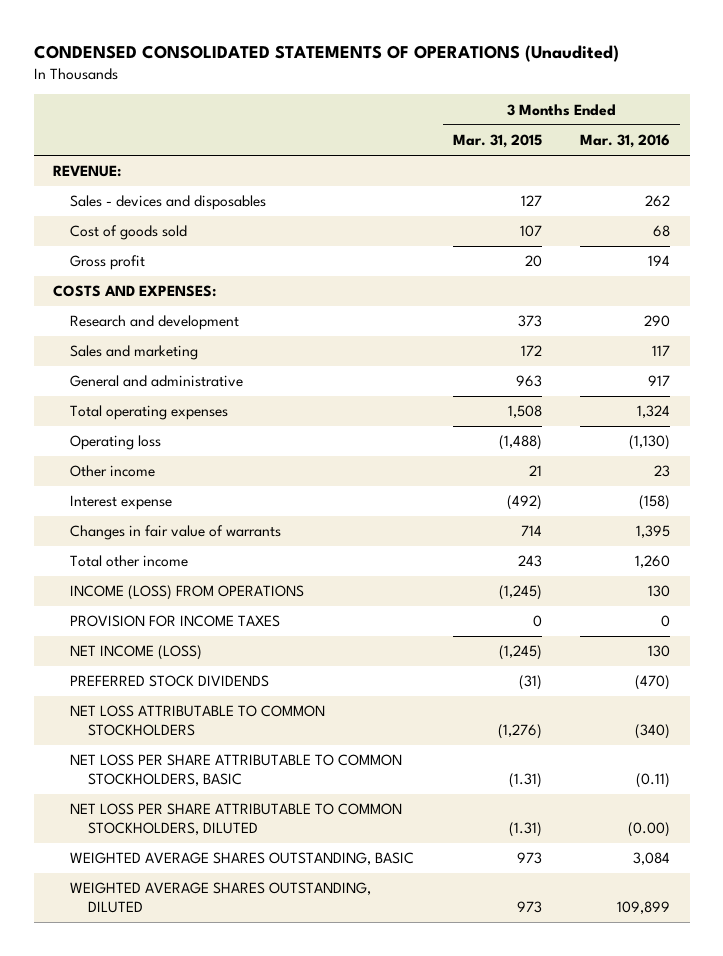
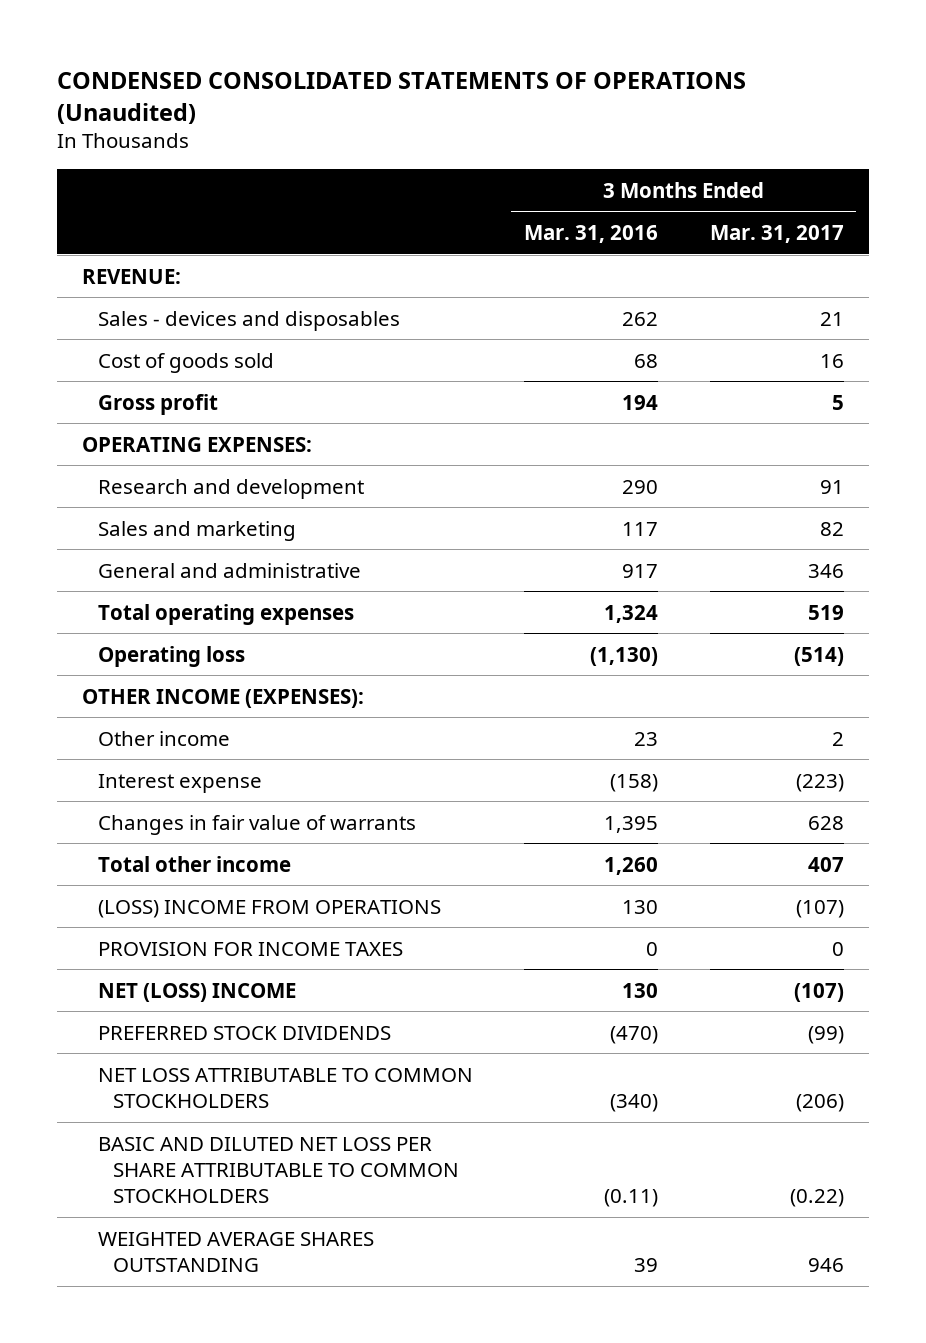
- | 3 Months Ended Mar. 31, 2015 | 3 Months Ended Mar. 31, 2016
+ | 3 Months Ended Mar. 31, 2016 | 3 Months Ended Mar. 31, 2017
- COSTS AND EXPENSES:
+ OPERATING EXPENSES:
+ OTHER INCOME (EXPENSES):
- INCOME (LOSS) FROM OPERATIONS | (1,245) | 130
+ (LOSS) INCOME FROM OPERATIONS | 130 | (107)
- NET INCOME (LOSS) | (1,245) | 130
+ NET (LOSS) INCOME | 130 | (107)
- NET LOSS PER SHARE ATTRIBUTABLE TO COMMON STOCKHOLDERS, BASIC | (1.31) | (0.11)
- NET LOSS PER SHARE ATTRIBUTABLE TO COMMON STOCKHOLDERS, DILUTED | (1.31) | (0.00)
- WEIGHTED AVERAGE SHARES OUTSTANDING, BASIC | 973 | 3,084
- WEIGHTED AVERAGE SHARES OUTSTANDING, DILUTED | 973 | 109,899
+ BASIC AND DILUTED NET LOSS PER SHARE ATTRIBUTABLE TO COMMON STOCKHOLDERS | (0.11) | (0.22)
+ WEIGHTED AVERAGE SHARES OUTSTANDING | 39 | 946

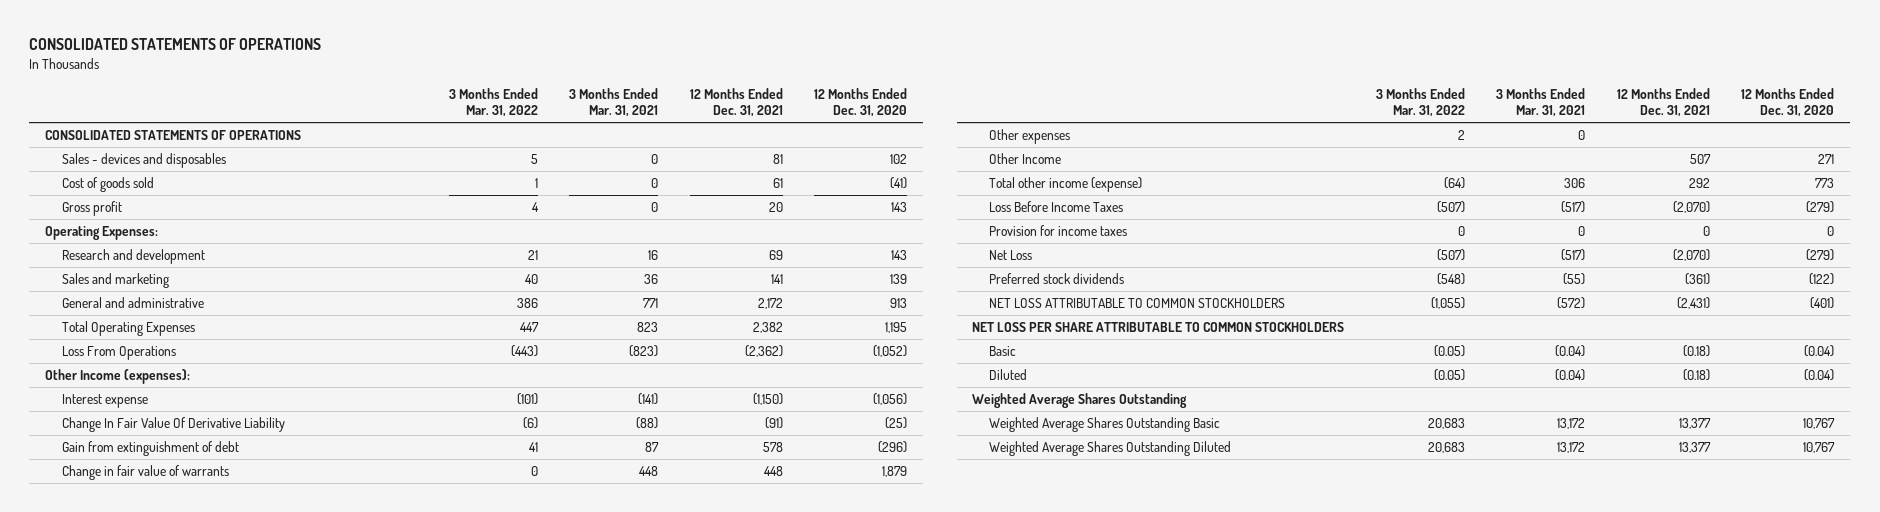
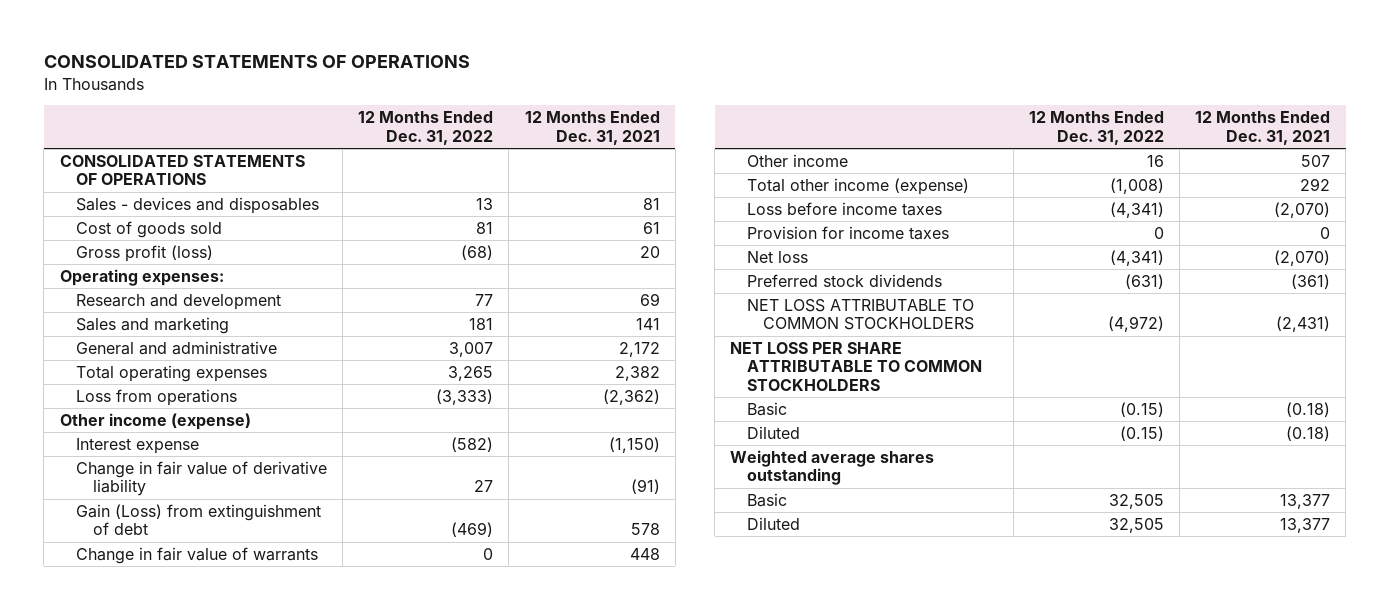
- | 3 Months Ended Mar. 31, 2022 | 3 Months Ended Mar. 31, 2021 | 12 Months Ended Dec. 31, 2021 | 12 Months Ended Dec. 31, 2020
+ | 12 Months Ended Dec. 31, 2022 | 12 Months Ended Dec. 31, 2021
- Gross profit | 4 | 0 | 20 | 143
- Operating Expenses:
+ Gross profit (loss) | (68) | 20
+ Operating expenses:
- Total Operating Expenses | 447 | 823 | 2,382 | 1,195
- Loss From Operations | (443) | (823) | (2,362) | (1,052)
- Other Income (expenses):
+ Total operating expenses | 3,265 | 2,382
+ Loss from operations | (3,333) | (2,362)
+ Other income (expense)
- Change In Fair Value Of Derivative Liability | (6) | (88) | (91) | (25)
- Gain from extinguishment of debt | 41 | 87 | 578 | (296)
+ Change in fair value of derivative liability | 27 | (91)
+ Gain (Loss) from extinguishment of debt | (469) | 578
- Other expenses | 2 | 0 | |
- Other Income | | | 507 | 271
+ Other income | 16 | 507
- Loss Before Income Taxes | (507) | (517) | (2,070) | (279)
+ Loss before income taxes | (4,341) | (2,070)
- Net Loss | (507) | (517) | (2,070) | (279)
+ Net loss | (4,341) | (2,070)
- Weighted Average Shares Outstanding
- Weighted Average Shares Outstanding Basic | 20,683 | 13,172 | 13,377 | 10,767
- Weighted Average Shares Outstanding Diluted | 20,683 | 13,172 | 13,377 | 10,767
+ Weighted average shares outstanding
+ Basic | 32,505 | 13,377
+ Diluted | 32,505 | 13,377

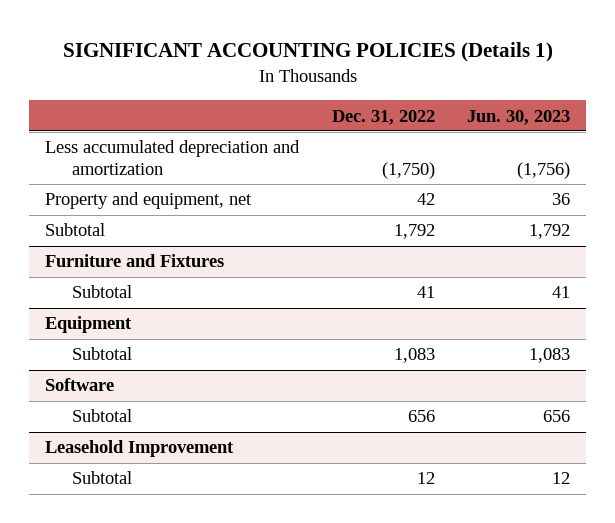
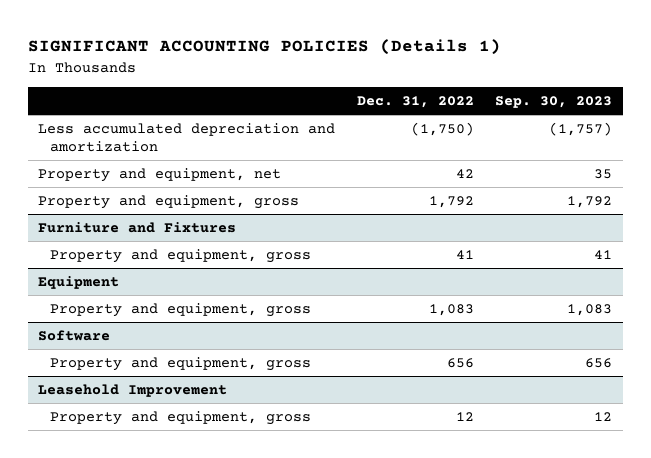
- | Dec. 31, 2022 | Jun. 30, 2023
+ | Dec. 31, 2022 | Sep. 30, 2023
- Subtotal | 1,792 | 1,792
+ Property and equipment, gross | 1,792 | 1,792
@ Furniture and Fixtures
- Subtotal | 41 | 41
+ Property and equipment, gross | 41 | 41
@ Equipment
- Subtotal | 1,083 | 1,083
+ Property and equipment, gross | 1,083 | 1,083
@ Software
- Subtotal | 656 | 656
+ Property and equipment, gross | 656 | 656
@ Leasehold Improvement
- Subtotal | 12 | 12
+ Property and equipment, gross | 12 | 12

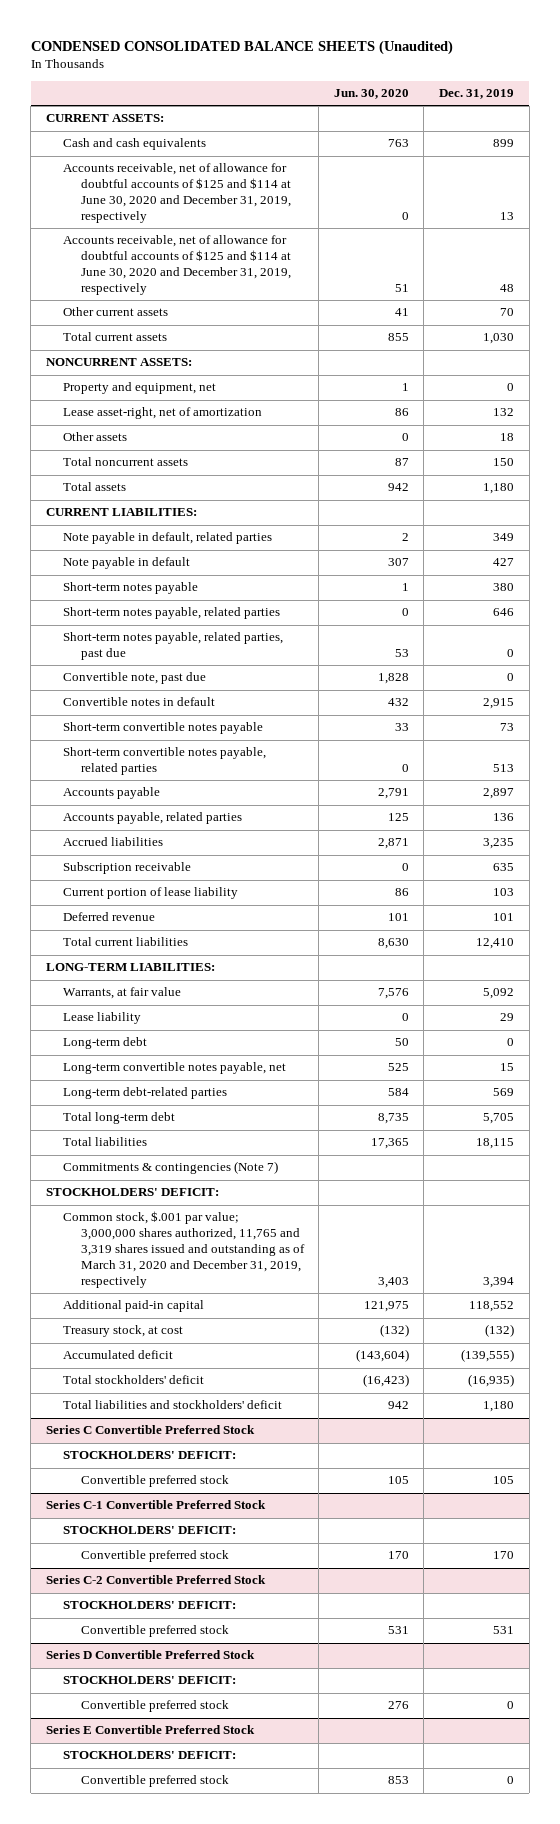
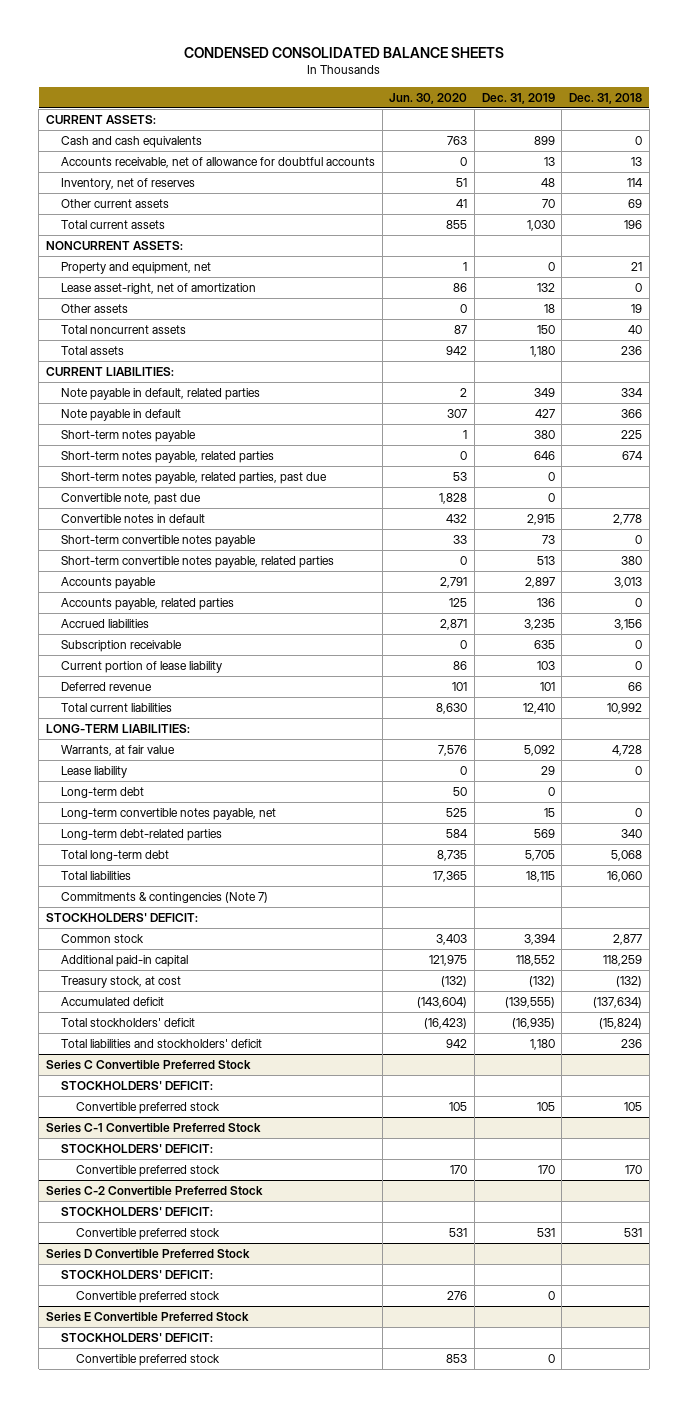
- CONDENSED CONSOLIDATED BALANCE SHEETS (Unaudited)
+ CONDENSED CONSOLIDATED BALANCE SHEETS
- | Jun. 30, 2020 | Dec. 31, 2019
+ | Jun. 30, 2020 | Dec. 31, 2019 | Dec. 31, 2018
- Accounts receivable, net of allowance for doubtful accounts of $125 and $114 at June 30, 2020 and December 31, 2019, respectively | 0 | 13
- Accounts receivable, net of allowance for doubtful accounts of $125 and $114 at June 30, 2020 and December 31, 2019, respectively | 51 | 48
+ Accounts receivable, net of allowance for doubtful accounts | 0 | 13 | 13
+ Inventory, net of reserves | 51 | 48 | 114
- Common stock, $.001 par value; 3,000,000 shares authorized, 11,765 and 3,319 shares issued and outstanding as of March 31, 2020 and December 31, 2019, respectively | 3,403 | 3,394
+ Common stock | 3,403 | 3,394 | 2,877

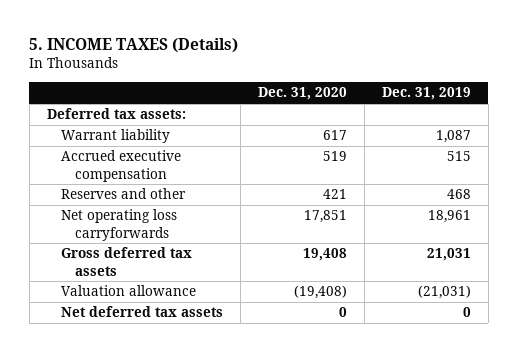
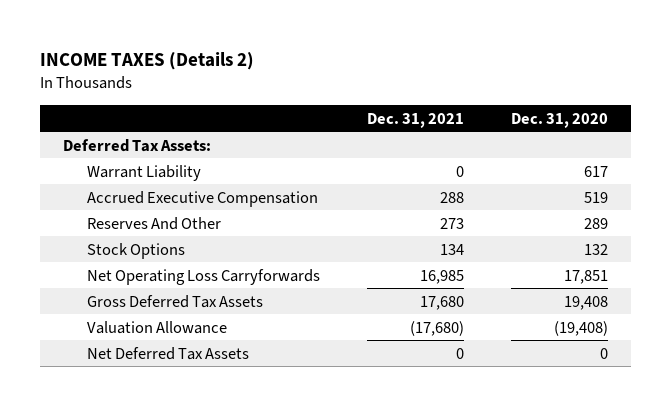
- 5. INCOME TAXES (Details)
+ INCOME TAXES (Details 2)
- | Dec. 31, 2020 | Dec. 31, 2019
+ | Dec. 31, 2021 | Dec. 31, 2020
- Deferred tax assets:
- Warrant liability | 617 | 1,087
- Accrued executive compensation | 519 | 515
- Reserves and other | 421 | 468
- Net operating loss carryforwards | 17,851 | 18,961
- Gross deferred tax assets | 19,408 | 21,031
- Valuation allowance | (19,408) | (21,031)
- Net deferred tax assets | 0 | 0
+ Deferred Tax Assets:
+ Warrant Liability | 0 | 617
+ Accrued Executive Compensation | 288 | 519
+ Reserves And Other | 273 | 289
+ Stock Options | 134 | 132
+ Net Operating Loss Carryforwards | 16,985 | 17,851
+ Gross Deferred Tax Assets | 17,680 | 19,408
+ Valuation Allowance | (17,680) | (19,408)
+ Net Deferred Tax Assets | 0 | 0

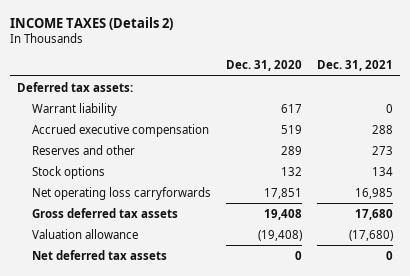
- | Dec. 31, 2021 | Dec. 31, 2020
+ | Dec. 31, 2020 | Dec. 31, 2021
- Deferred Tax Assets:
- Warrant Liability | 0 | 617
- Accrued Executive Compensation | 288 | 519
- Reserves And Other | 273 | 289
- Stock Options | 134 | 132
- Net Operating Loss Carryforwards | 16,985 | 17,851
- Gross Deferred Tax Assets | 17,680 | 19,408
- Valuation Allowance | (17,680) | (19,408)
- Net Deferred Tax Assets | 0 | 0
+ Deferred tax assets:
+ Warrant liability | 617 | 0
+ Accrued executive compensation | 519 | 288
+ Reserves and other | 289 | 273
+ Stock options | 132 | 134
+ Net operating loss carryforwards | 17,851 | 16,985
+ Gross deferred tax assets | 19,408 | 17,680
+ Valuation allowance | (19,408) | (17,680)
+ Net deferred tax assets | 0 | 0

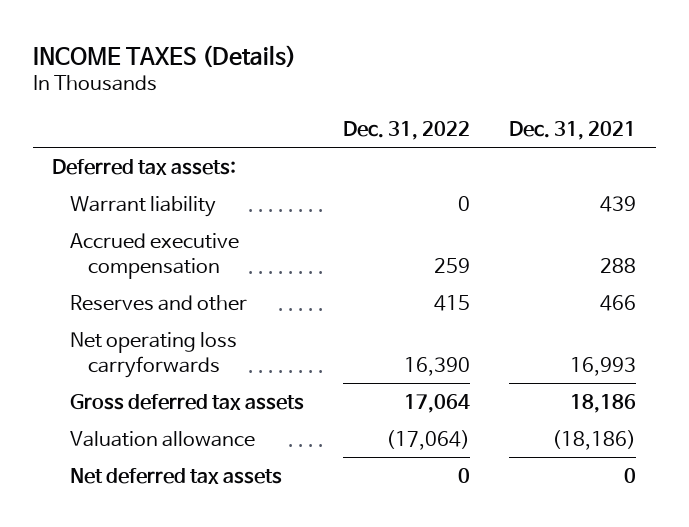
- INCOME TAXES (Details 2)
+ INCOME TAXES (Details)
- | Dec. 31, 2020 | Dec. 31, 2021
+ | Dec. 31, 2022 | Dec. 31, 2021
- Warrant liability | 617 | 0
+ Warrant liability | 0 | 439
- Reserves and other | 289 | 273
- Stock options | 132 | 134
- Net operating loss carryforwards | 17,851 | 16,985
- Gross deferred tax assets | 19,408 | 17,680
- Valuation allowance | (19,408) | (17,680)
+ Reserves and other | 415 | 466
+ Net operating loss carryforwards | 16,390 | 16,993
+ Gross deferred tax assets | 17,064 | 18,186
+ Valuation allowance | (17,064) | (18,186)

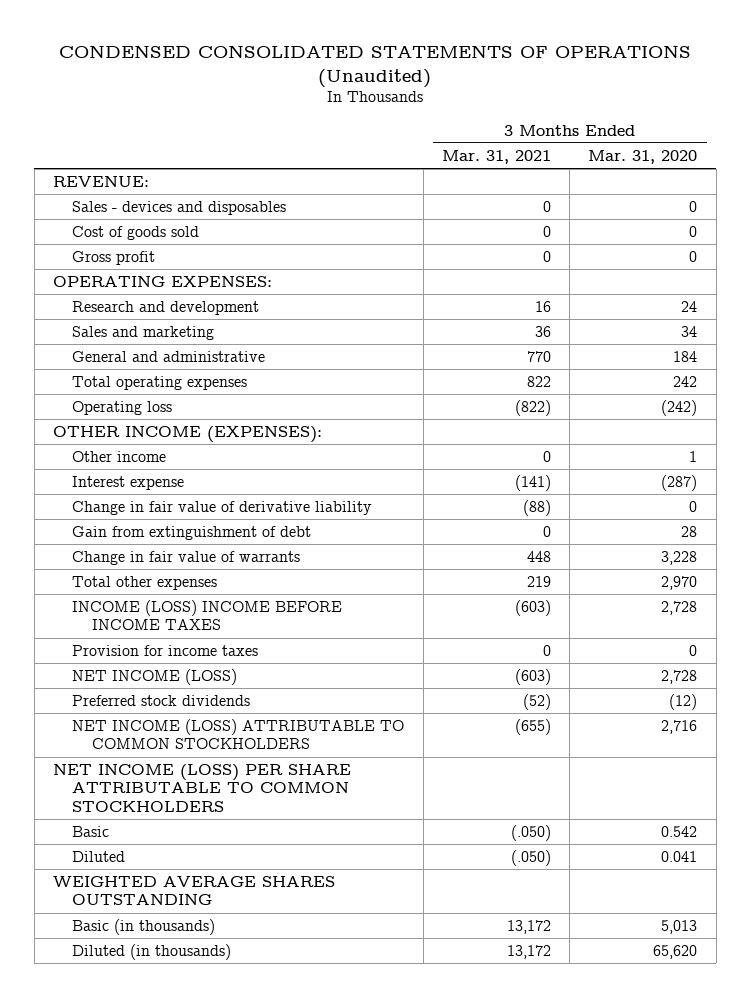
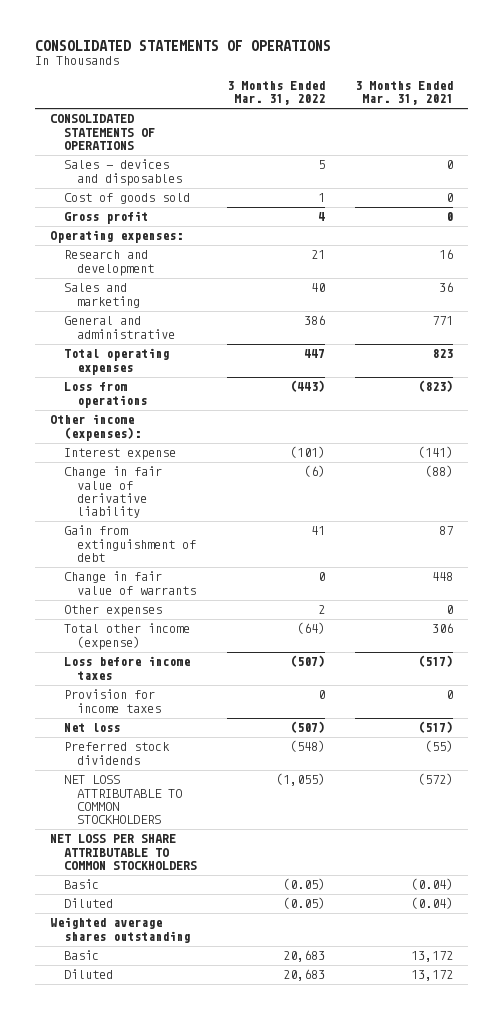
- CONDENSED CONSOLIDATED STATEMENTS OF OPERATIONS (Unaudited)
+ CONSOLIDATED STATEMENTS OF OPERATIONS
- | 3 Months Ended Mar. 31, 2021 | 3 Months Ended Mar. 31, 2020
+ | 3 Months Ended Mar. 31, 2022 | 3 Months Ended Mar. 31, 2021
- REVENUE:
+ CONSOLIDATED STATEMENTS OF OPERATIONS
- OPERATING EXPENSES:
+ Operating expenses:
- General and administrative | 770 | 184
- Total operating expenses | 822 | 242
- Operating loss | (822) | (242)
- OTHER INCOME (EXPENSES):
- Other income | 0 | 1
+ General and administrative | 386 | 771
+ Total operating expenses | 447 | 823
+ Loss from operations | (443) | (823)
+ Other income (expenses):
- Gain from extinguishment of debt | 0 | 28
+ Gain from extinguishment of debt | 41 | 87
- Total other expenses | 219 | 2,970
- INCOME (LOSS) INCOME BEFORE INCOME TAXES | (603) | 2,728
+ Other expenses | 2 | 0
+ Total other income (expense) | (64) | 306
+ Loss before income taxes | (507) | (517)
- NET INCOME (LOSS) | (603) | 2,728
- Preferred stock dividends | (52) | (12)
- NET INCOME (LOSS) ATTRIBUTABLE TO COMMON STOCKHOLDERS | (655) | 2,716
- NET INCOME (LOSS) PER SHARE ATTRIBUTABLE TO COMMON STOCKHOLDERS
- Basic | (.050) | 0.542
- Diluted | (.050) | 0.041
- WEIGHTED AVERAGE SHARES OUTSTANDING
- Basic (in thousands) | 13,172 | 5,013
- Diluted (in thousands) | 13,172 | 65,620
+ Net loss | (507) | (517)
+ Preferred stock dividends | (548) | (55)
+ NET LOSS ATTRIBUTABLE TO COMMON STOCKHOLDERS | (1,055) | (572)
+ NET LOSS PER SHARE ATTRIBUTABLE TO COMMON STOCKHOLDERS
+ Basic | (0.05) | (0.04)
+ Diluted | (0.05) | (0.04)
+ Weighted average shares outstanding
+ Basic | 20,683 | 13,172
+ Diluted | 20,683 | 13,172

